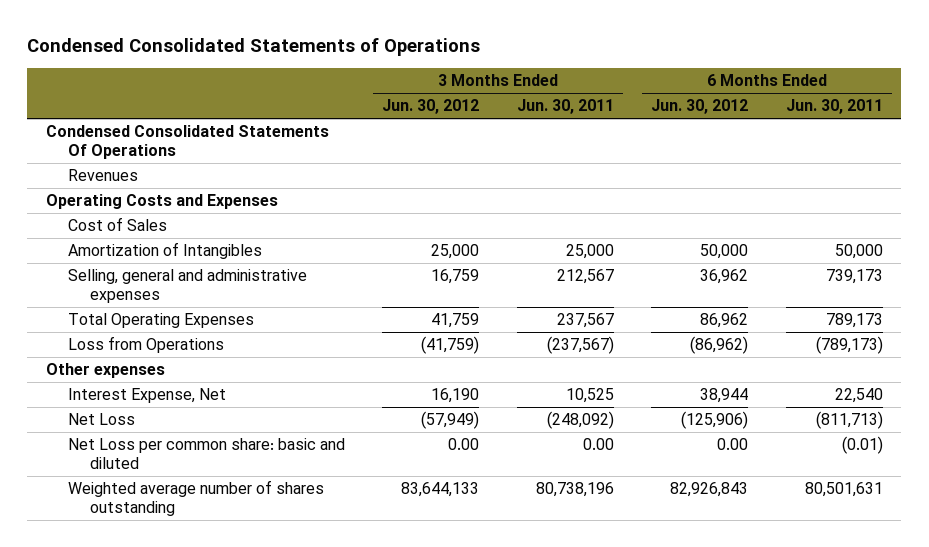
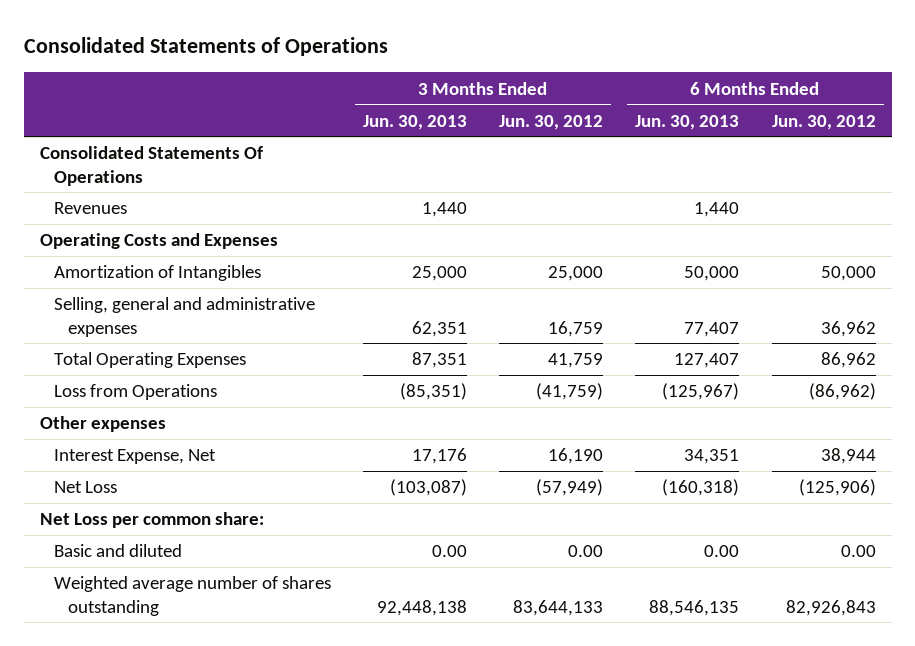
- Condensed Consolidated Statements of Operations
+ Consolidated Statements of Operations
- | 3 Months Ended Jun. 30, 2012 | 3 Months Ended Jun. 30, 2011 | 6 Months Ended Jun. 30, 2012 | 6 Months Ended Jun. 30, 2011
+ | 3 Months Ended Jun. 30, 2013 | 3 Months Ended Jun. 30, 2012 | 6 Months Ended Jun. 30, 2013 | 6 Months Ended Jun. 30, 2012
- Condensed Consolidated Statements Of Operations
+ Consolidated Statements Of Operations
- Cost of Sales
- Net Loss per common share: basic and diluted | 0.00 | 0.00 | 0.00 | (0.01)
+ Net Loss per common share:
+ Basic and diluted | 0.00 | 0.00 | 0.00 | 0.00

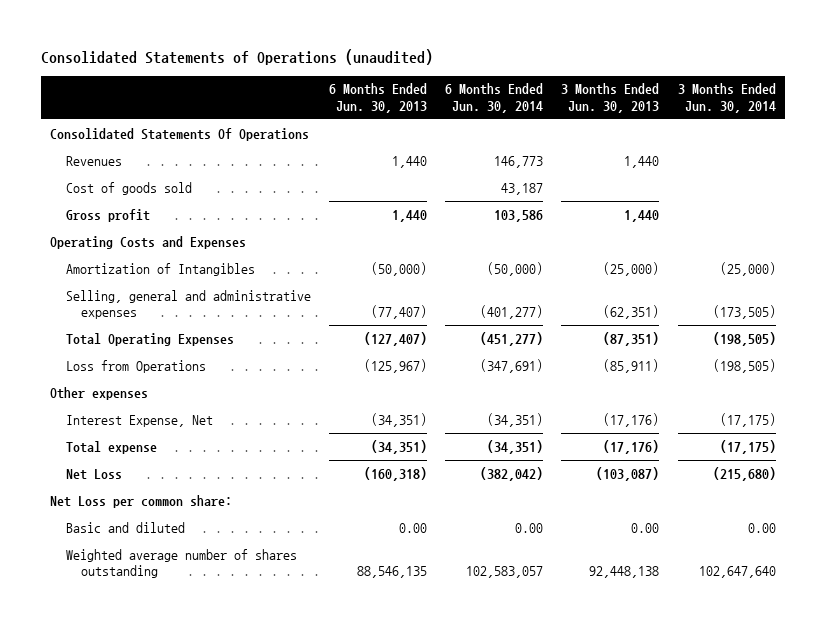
- Consolidated Statements of Operations
+ Consolidated Statements of Operations (unaudited)
- | 3 Months Ended Jun. 30, 2013 | 3 Months Ended Jun. 30, 2012 | 6 Months Ended Jun. 30, 2013 | 6 Months Ended Jun. 30, 2012
+ | 6 Months Ended Jun. 30, 2013 | 6 Months Ended Jun. 30, 2014 | 3 Months Ended Jun. 30, 2013 | 3 Months Ended Jun. 30, 2014
+ Cost of goods sold | | 43,187 | |
+ Gross profit | 1,440 | 103,586 | 1,440 |
- Amortization of Intangibles | 25,000 | 25,000 | 50,000 | 50,000
- Selling, general and administrative expenses | 62,351 | 16,759 | 77,407 | 36,962
- Total Operating Expenses | 87,351 | 41,759 | 127,407 | 86,962
- Loss from Operations | (85,351) | (41,759) | (125,967) | (86,962)
+ Amortization of Intangibles | (50,000) | (50,000) | (25,000) | (25,000)
+ Selling, general and administrative expenses | (77,407) | (401,277) | (62,351) | (173,505)
+ Total Operating Expenses | (127,407) | (451,277) | (87,351) | (198,505)
+ Loss from Operations | (125,967) | (347,691) | (85,911) | (198,505)
- Interest Expense, Net | 17,176 | 16,190 | 34,351 | 38,944
+ Interest Expense, Net | (34,351) | (34,351) | (17,176) | (17,175)
+ Total expense | (34,351) | (34,351) | (17,176) | (17,175)

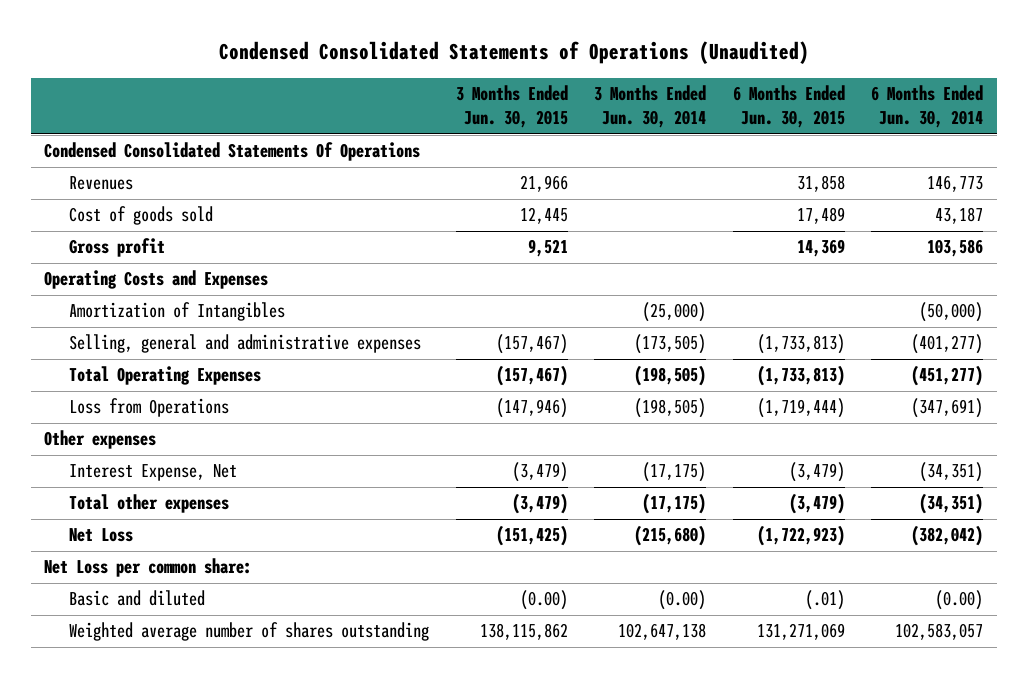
- Consolidated Statements of Operations (unaudited)
+ Condensed Consolidated Statements of Operations (Unaudited)
- | 6 Months Ended Jun. 30, 2013 | 6 Months Ended Jun. 30, 2014 | 3 Months Ended Jun. 30, 2013 | 3 Months Ended Jun. 30, 2014
+ | 3 Months Ended Jun. 30, 2015 | 3 Months Ended Jun. 30, 2014 | 6 Months Ended Jun. 30, 2015 | 6 Months Ended Jun. 30, 2014
- Consolidated Statements Of Operations
+ Condensed Consolidated Statements Of Operations
- Total expense | (34,351) | (34,351) | (17,176) | (17,175)
+ Total other expenses | (3,479) | (17,175) | (3,479) | (34,351)
- Basic and diluted | 0.00 | 0.00 | 0.00 | 0.00
- Weighted average number of shares outstanding | 88,546,135 | 102,583,057 | 92,448,138 | 102,647,640
+ Basic and diluted | (0.00) | (0.00) | (.01) | (0.00)
+ Weighted average number of shares outstanding | 138,115,862 | 102,647,138 | 131,271,069 | 102,583,057

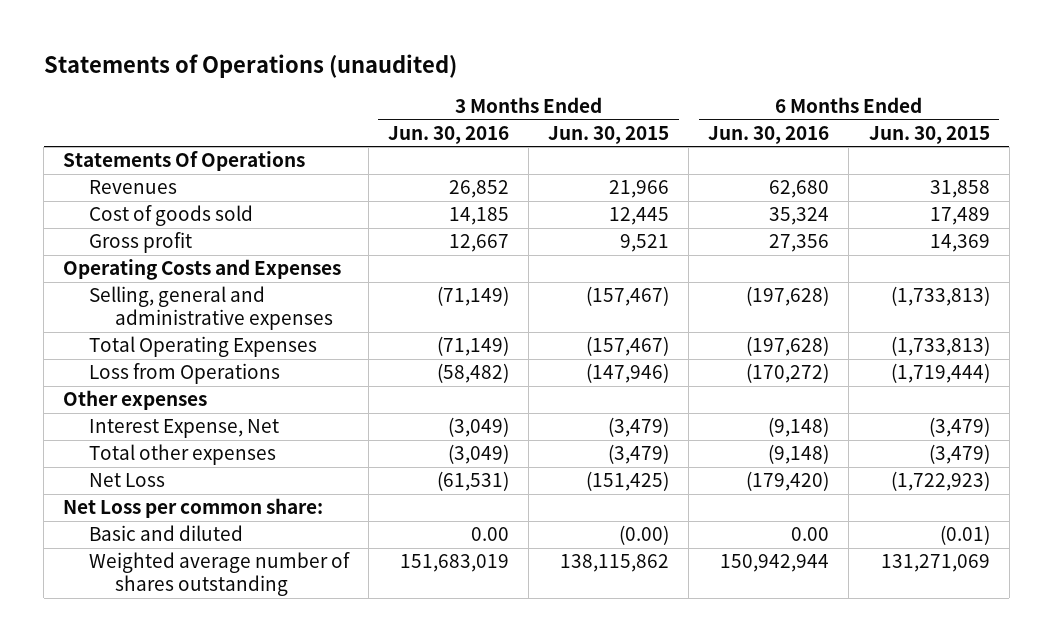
- Condensed Consolidated Statements of Operations (Unaudited)
+ Statements of Operations (unaudited)
- | 3 Months Ended Jun. 30, 2015 | 3 Months Ended Jun. 30, 2014 | 6 Months Ended Jun. 30, 2015 | 6 Months Ended Jun. 30, 2014
+ | 3 Months Ended Jun. 30, 2016 | 3 Months Ended Jun. 30, 2015 | 6 Months Ended Jun. 30, 2016 | 6 Months Ended Jun. 30, 2015
- Condensed Consolidated Statements Of Operations
+ Statements Of Operations
- Amortization of Intangibles | | (25,000) | | (50,000)
- Basic and diluted | (0.00) | (0.00) | (.01) | (0.00)
+ Basic and diluted | 0.00 | (0.00) | 0.00 | (0.01)

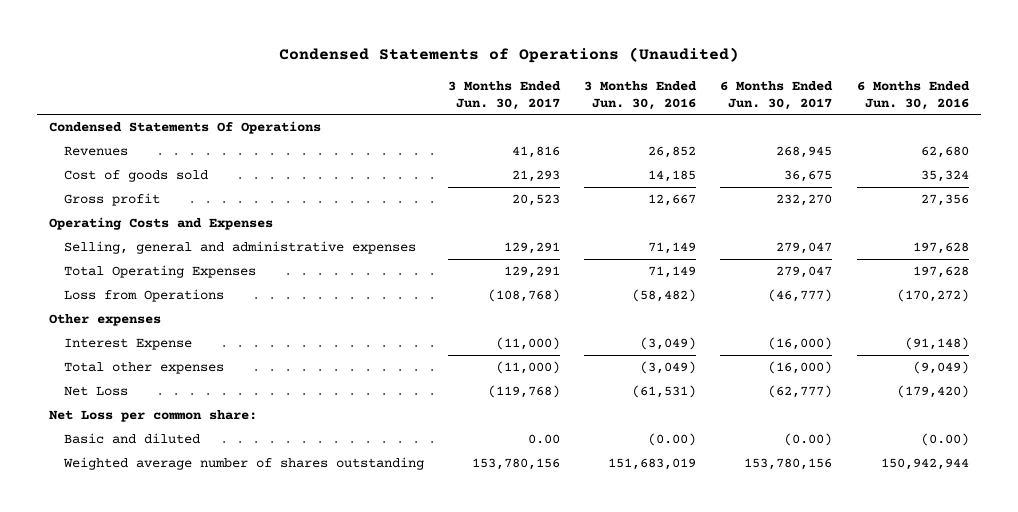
- Statements of Operations (unaudited)
+ Condensed Statements of Operations (Unaudited)
- | 3 Months Ended Jun. 30, 2016 | 3 Months Ended Jun. 30, 2015 | 6 Months Ended Jun. 30, 2016 | 6 Months Ended Jun. 30, 2015
+ | 3 Months Ended Jun. 30, 2017 | 3 Months Ended Jun. 30, 2016 | 6 Months Ended Jun. 30, 2017 | 6 Months Ended Jun. 30, 2016
- Statements Of Operations
+ Condensed Statements Of Operations
- Selling, general and administrative expenses | (71,149) | (157,467) | (197,628) | (1,733,813)
- Total Operating Expenses | (71,149) | (157,467) | (197,628) | (1,733,813)
+ Selling, general and administrative expenses | 129,291 | 71,149 | 279,047 | 197,628
+ Total Operating Expenses | 129,291 | 71,149 | 279,047 | 197,628
- Interest Expense, Net | (3,049) | (3,479) | (9,148) | (3,479)
- Total other expenses | (3,049) | (3,479) | (9,148) | (3,479)
+ Interest Expense | (11,000) | (3,049) | (16,000) | (91,148)
+ Total other expenses | (11,000) | (3,049) | (16,000) | (9,049)
- Basic and diluted | 0.00 | (0.00) | 0.00 | (0.01)
+ Basic and diluted | 0.00 | (0.00) | (0.00) | (0.00)

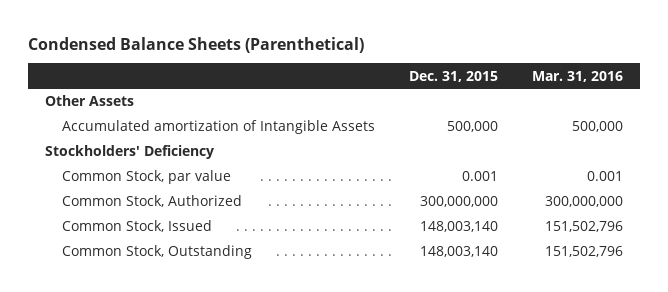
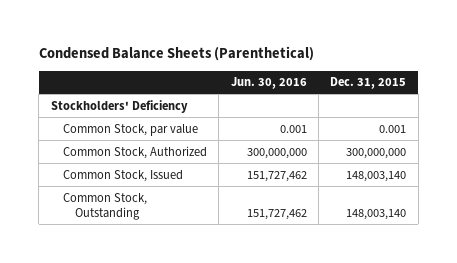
- | Dec. 31, 2015 | Mar. 31, 2016
+ | Jun. 30, 2016 | Dec. 31, 2015
- Other Assets
- Accumulated amortization of Intangible Assets | 500,000 | 500,000

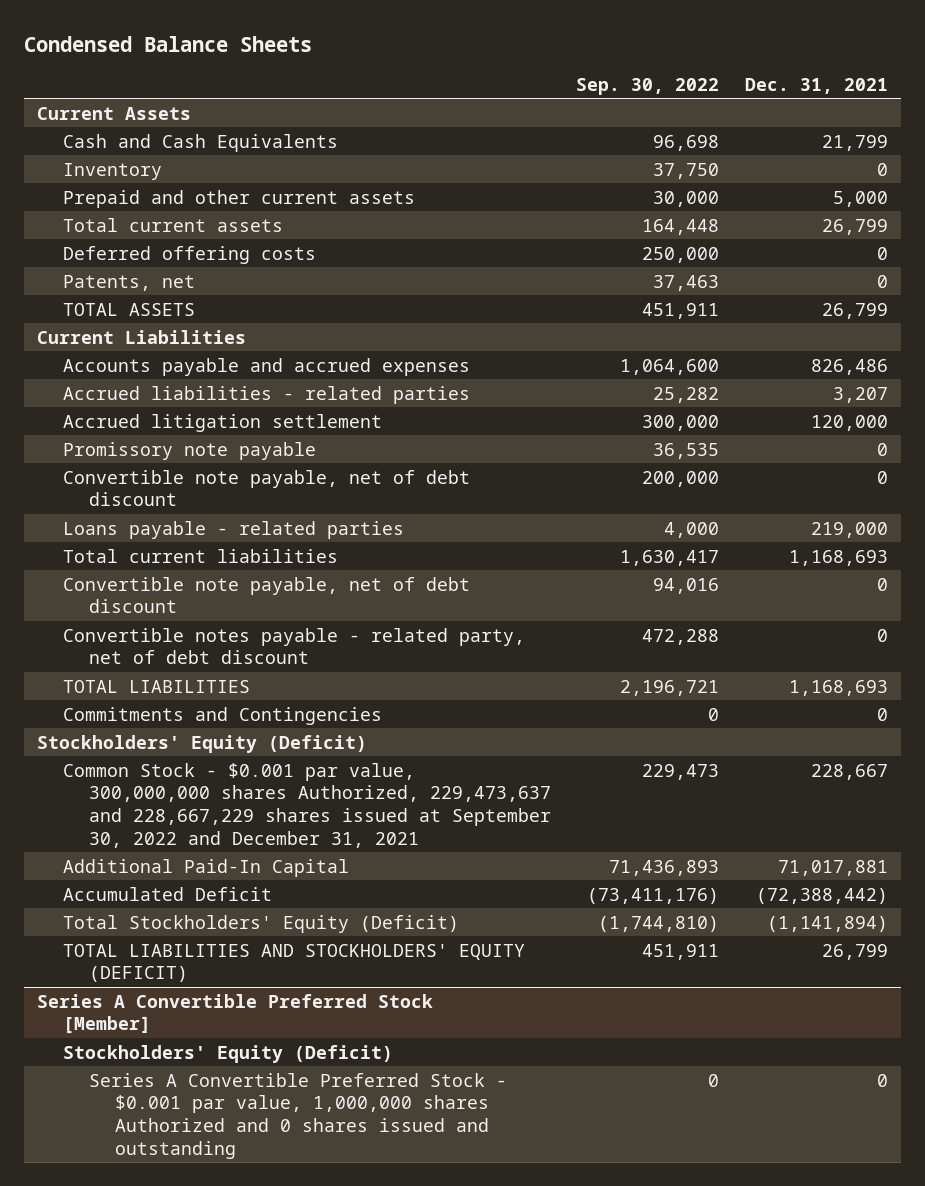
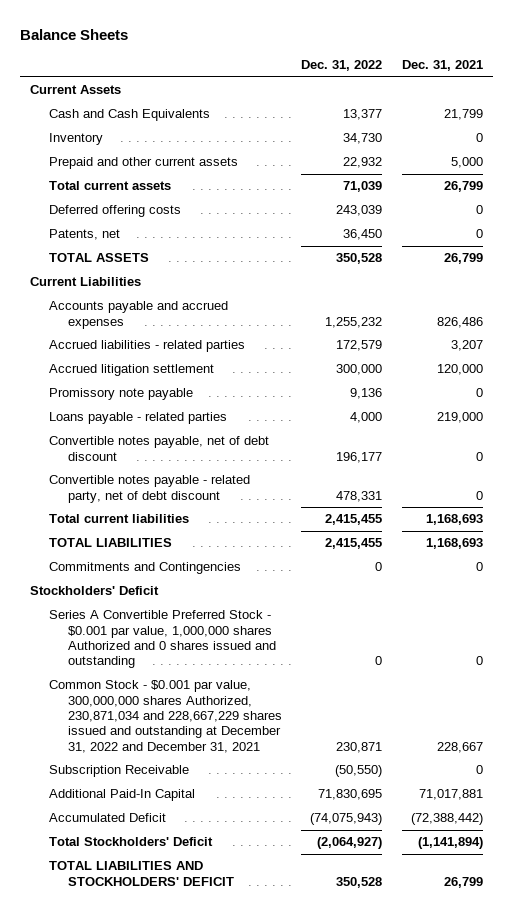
- Condensed Balance Sheets
+ Balance Sheets
- | Sep. 30, 2022 | Dec. 31, 2021
+ | Dec. 31, 2022 | Dec. 31, 2021
- Convertible note payable, net of debt discount | 200,000 | 0
- Convertible note payable, net of debt discount | 94,016 | 0
+ Convertible notes payable, net of debt discount | 196,177 | 0
moved down: Total current liabilities | 2,415,455 | 1,168,693
- Stockholders' Equity (Deficit)
- Common Stock - $0.001 par value, 300,000,000 shares Authorized, 229,473,637 and 228,667,229 shares issued at September 30, 2022 and December 31, 2021 | 229,473 | 228,667
+ Stockholders' Deficit
+ Series A Convertible Preferred Stock - $0.001 par value, 1,000,000 shares Authorized and 0 shares issued and outstanding | 0 | 0
+ Common Stock - $0.001 par value, 300,000,000 shares Authorized, 230,871,034 and 228,667,229 shares issued and outstanding at December 31, 2022 and December 31, 2021 | 230,871 | 228,667
+ Subscription Receivable | (50,550) | 0
- Total Stockholders' Equity (Deficit) | (1,744,810) | (1,141,894)
- TOTAL LIABILITIES AND STOCKHOLDERS' EQUITY (DEFICIT) | 451,911 | 26,799
- Series A Convertible Preferred Stock [Member]
- Stockholders' Equity (Deficit)
- Series A Convertible Preferred Stock - $0.001 par value, 1,000,000 shares Authorized and 0 shares issued and outstanding | 0 | 0
+ Total Stockholders' Deficit | (2,064,927) | (1,141,894)
+ TOTAL LIABILITIES AND STOCKHOLDERS' DEFICIT | 350,528 | 26,799

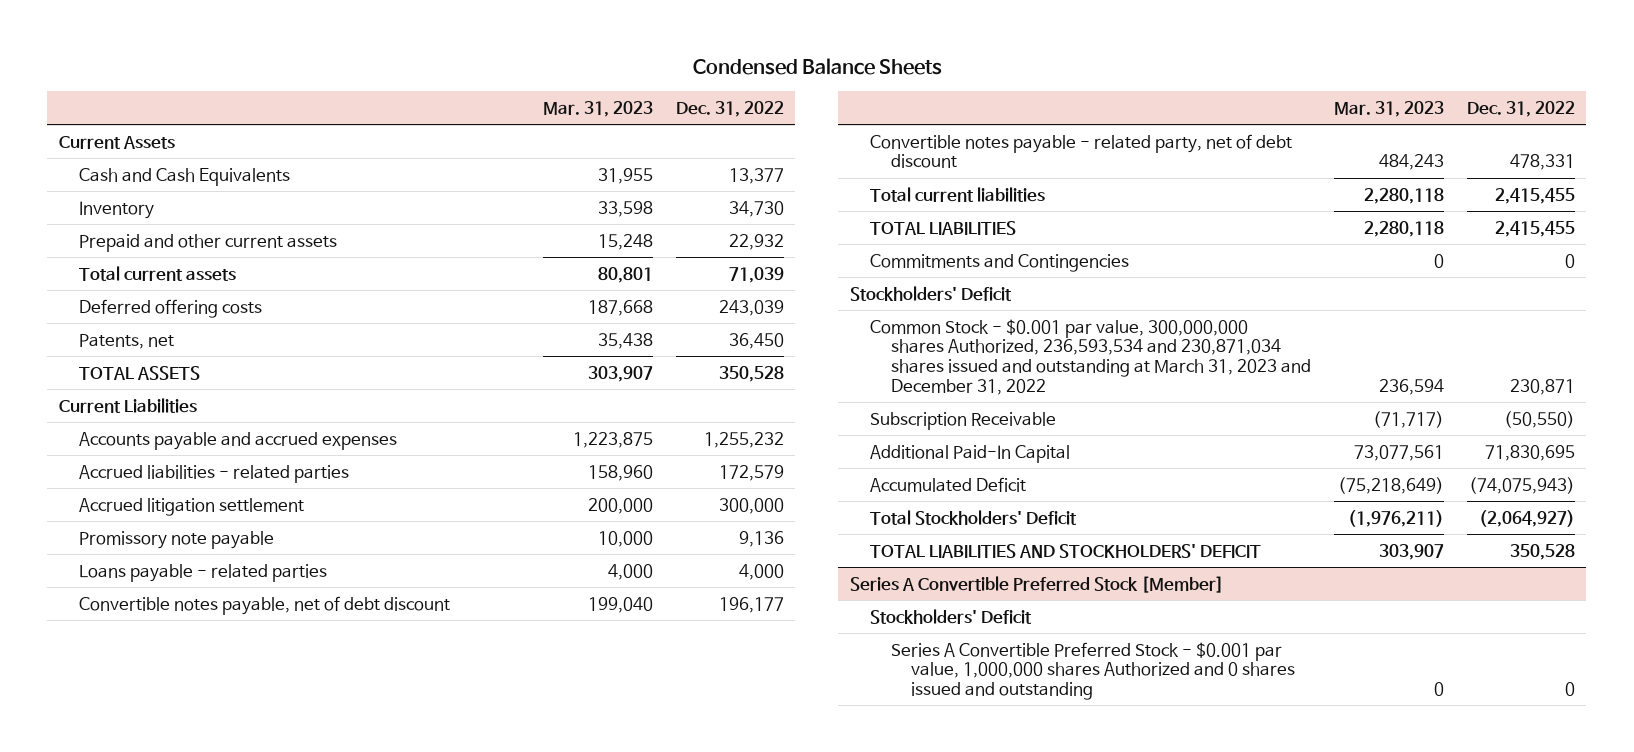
- Balance Sheets
+ Condensed Balance Sheets
- | Dec. 31, 2022 | Dec. 31, 2021
+ | Mar. 31, 2023 | Dec. 31, 2022
- Series A Convertible Preferred Stock - $0.001 par value, 1,000,000 shares Authorized and 0 shares issued and outstanding | 0 | 0
- Common Stock - $0.001 par value, 300,000,000 shares Authorized, 230,871,034 and 228,667,229 shares issued and outstanding at December 31, 2022 and December 31, 2021 | 230,871 | 228,667
+ Common Stock - $0.001 par value, 300,000,000 shares Authorized, 236,593,534 and 230,871,034 shares issued and outstanding at March 31, 2023 and December 31, 2022 | 236,594 | 230,871
+ Series A Convertible Preferred Stock [Member]
+ Stockholders' Deficit
+ Series A Convertible Preferred Stock - $0.001 par value, 1,000,000 shares Authorized and 0 shares issued and outstanding | 0 | 0

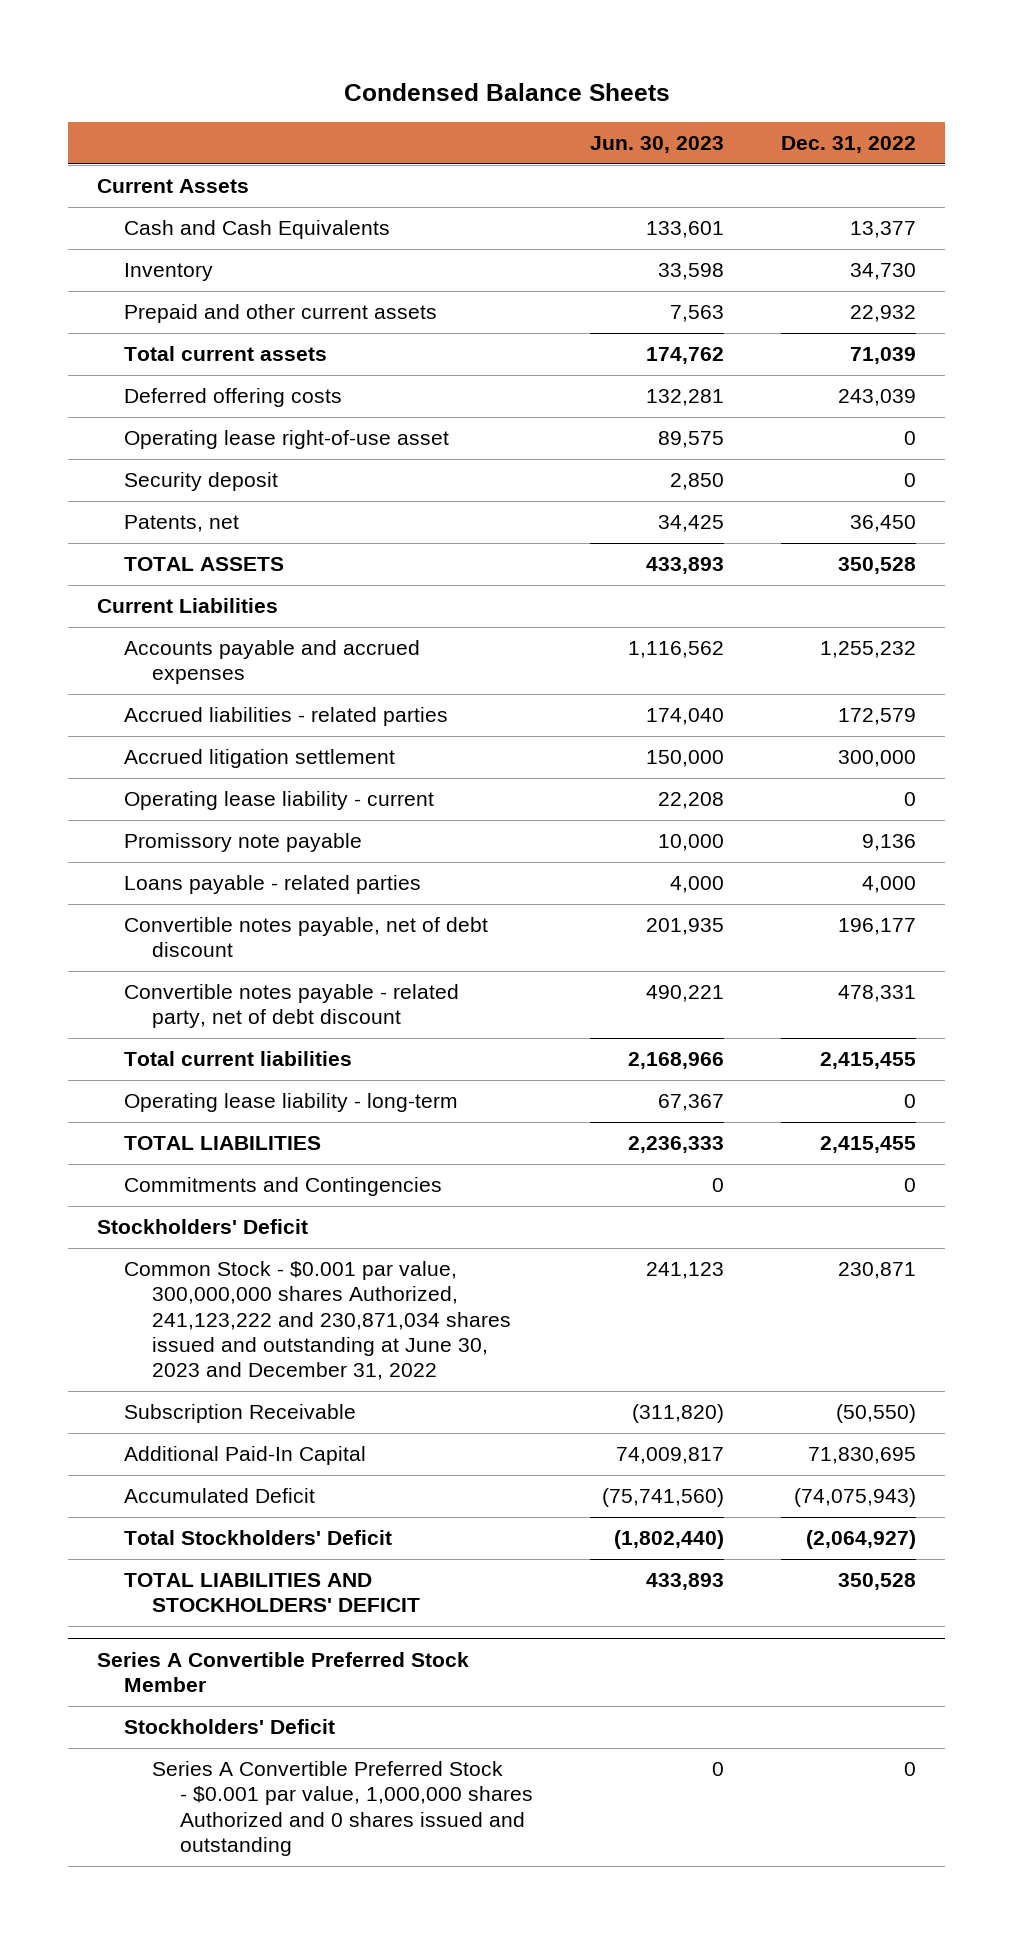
- | Mar. 31, 2023 | Dec. 31, 2022
+ | Jun. 30, 2023 | Dec. 31, 2022
+ Operating lease right-of-use asset | 89,575 | 0
+ Security deposit | 2,850 | 0
+ Operating lease liability - current | 22,208 | 0
+ Operating lease liability - long-term | 67,367 | 0
- Common Stock - $0.001 par value, 300,000,000 shares Authorized, 236,593,534 and 230,871,034 shares issued and outstanding at March 31, 2023 and December 31, 2022 | 236,594 | 230,871
+ Common Stock - $0.001 par value, 300,000,000 shares Authorized, 241,123,222 and 230,871,034 shares issued and outstanding at June 30, 2023 and December 31, 2022 | 241,123 | 230,871
- Series A Convertible Preferred Stock [Member]
+ Series A Convertible Preferred Stock Member

